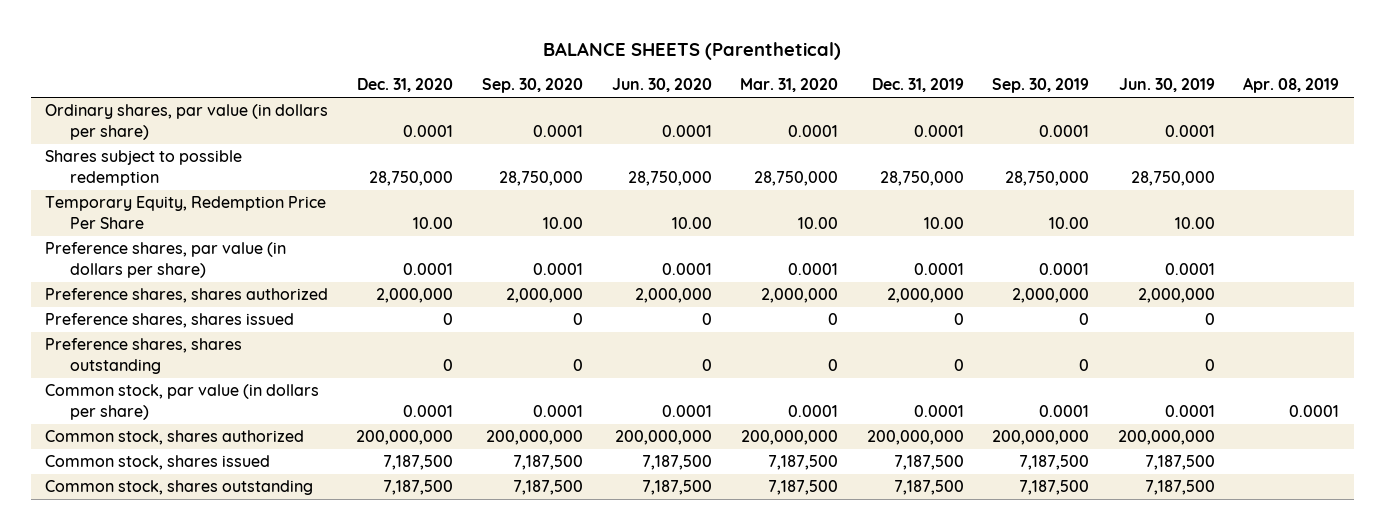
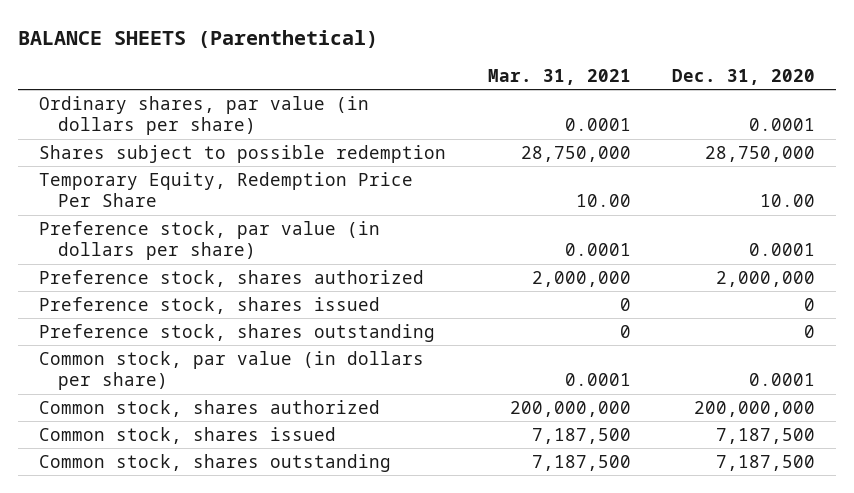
- | Dec. 31, 2020 | Sep. 30, 2020 | Jun. 30, 2020 | Mar. 31, 2020 | Dec. 31, 2019 | Sep. 30, 2019 | Jun. 30, 2019 | Apr. 08, 2019
+ | Mar. 31, 2021 | Dec. 31, 2020
- Preference shares, par value (in dollars per share) | 0.0001 | 0.0001 | 0.0001 | 0.0001 | 0.0001 | 0.0001 | 0.0001 |
- Preference shares, shares authorized | 2,000,000 | 2,000,000 | 2,000,000 | 2,000,000 | 2,000,000 | 2,000,000 | 2,000,000 |
- Preference shares, shares issued | 0 | 0 | 0 | 0 | 0 | 0 | 0 |
- Preference shares, shares outstanding | 0 | 0 | 0 | 0 | 0 | 0 | 0 |
+ Preference stock, par value (in dollars per share) | 0.0001 | 0.0001
+ Preference stock, shares authorized | 2,000,000 | 2,000,000
+ Preference stock, shares issued | 0 | 0
+ Preference stock, shares outstanding | 0 | 0

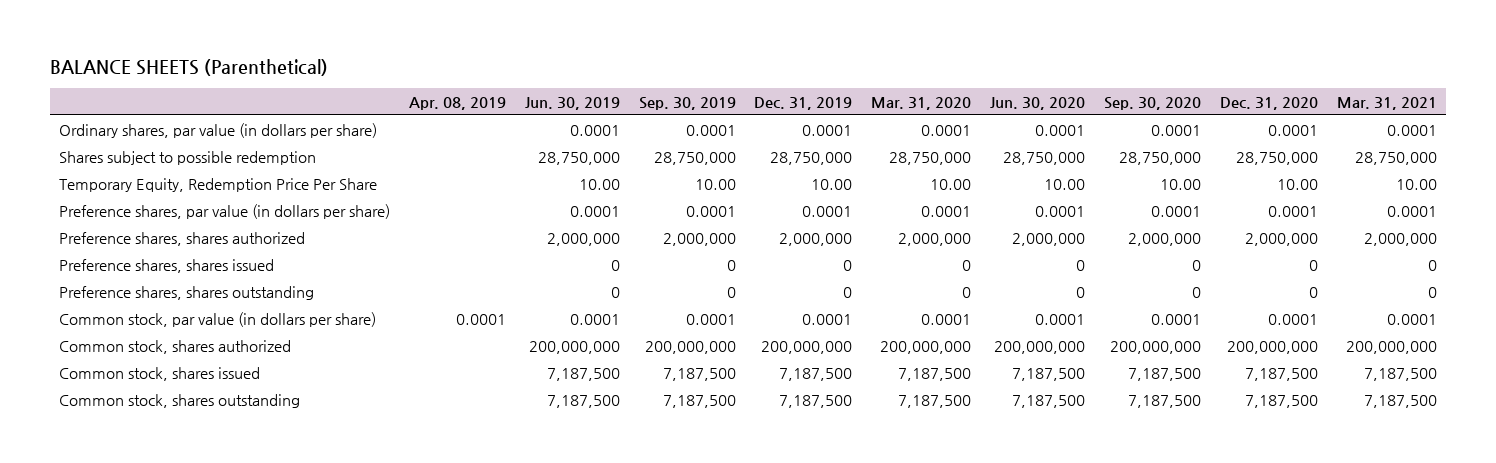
- | Mar. 31, 2021 | Dec. 31, 2020
+ | Apr. 08, 2019 | Jun. 30, 2019 | Sep. 30, 2019 | Dec. 31, 2019 | Mar. 31, 2020 | Jun. 30, 2020 | Sep. 30, 2020 | Dec. 31, 2020 | Mar. 31, 2021
- Preference stock, par value (in dollars per share) | 0.0001 | 0.0001
- Preference stock, shares authorized | 2,000,000 | 2,000,000
- Preference stock, shares issued | 0 | 0
- Preference stock, shares outstanding | 0 | 0
+ Preference shares, par value (in dollars per share) | | 0.0001 | 0.0001 | 0.0001 | 0.0001 | 0.0001 | 0.0001 | 0.0001 | 0.0001
+ Preference shares, shares authorized | | 2,000,000 | 2,000,000 | 2,000,000 | 2,000,000 | 2,000,000 | 2,000,000 | 2,000,000 | 2,000,000
+ Preference shares, shares issued | | 0 | 0 | 0 | 0 | 0 | 0 | 0 | 0
+ Preference shares, shares outstanding | | 0 | 0 | 0 | 0 | 0 | 0 | 0 | 0

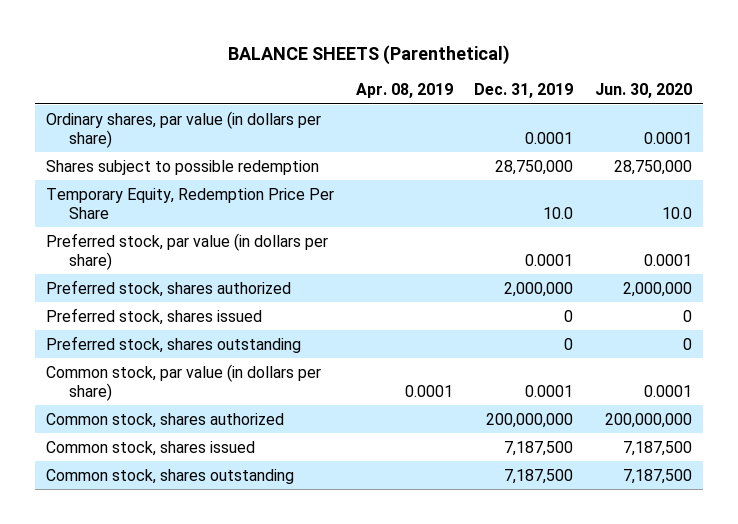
- | Apr. 08, 2019 | Jun. 30, 2019 | Sep. 30, 2019 | Dec. 31, 2019 | Mar. 31, 2020 | Jun. 30, 2020 | Sep. 30, 2020 | Dec. 31, 2020 | Mar. 31, 2021
+ | Apr. 08, 2019 | Dec. 31, 2019 | Jun. 30, 2020
- Temporary Equity, Redemption Price Per Share | | 10.00 | 10.00 | 10.00 | 10.00 | 10.00 | 10.00 | 10.00 | 10.00
- Preference shares, par value (in dollars per share) | | 0.0001 | 0.0001 | 0.0001 | 0.0001 | 0.0001 | 0.0001 | 0.0001 | 0.0001
- Preference shares, shares authorized | | 2,000,000 | 2,000,000 | 2,000,000 | 2,000,000 | 2,000,000 | 2,000,000 | 2,000,000 | 2,000,000
- Preference shares, shares issued | | 0 | 0 | 0 | 0 | 0 | 0 | 0 | 0
- Preference shares, shares outstanding | | 0 | 0 | 0 | 0 | 0 | 0 | 0 | 0
+ Temporary Equity, Redemption Price Per Share | | 10.0 | 10.0
+ Preferred stock, par value (in dollars per share) | | 0.0001 | 0.0001
+ Preferred stock, shares authorized | | 2,000,000 | 2,000,000
+ Preferred stock, shares issued | | 0 | 0
+ Preferred stock, shares outstanding | | 0 | 0

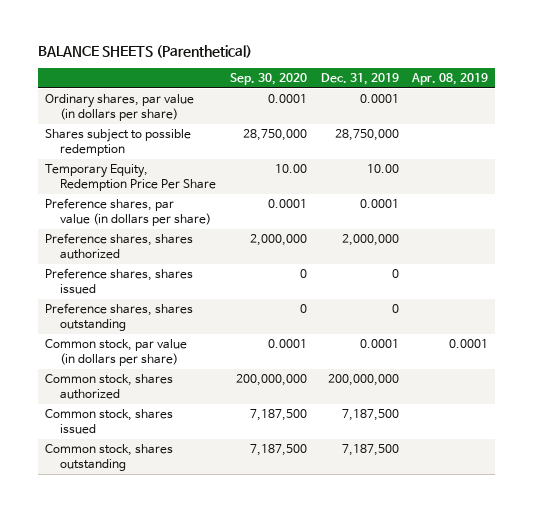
- | Apr. 08, 2019 | Dec. 31, 2019 | Jun. 30, 2020
+ | Sep. 30, 2020 | Dec. 31, 2019 | Apr. 08, 2019
- Temporary Equity, Redemption Price Per Share | | 10.0 | 10.0
- Preferred stock, par value (in dollars per share) | | 0.0001 | 0.0001
- Preferred stock, shares authorized | | 2,000,000 | 2,000,000
- Preferred stock, shares issued | | 0 | 0
- Preferred stock, shares outstanding | | 0 | 0
+ Temporary Equity, Redemption Price Per Share | 10.00 | 10.00 |
+ Preference shares, par value (in dollars per share) | 0.0001 | 0.0001 |
+ Preference shares, shares authorized | 2,000,000 | 2,000,000 |
+ Preference shares, shares issued | 0 | 0 |
+ Preference shares, shares outstanding | 0 | 0 |

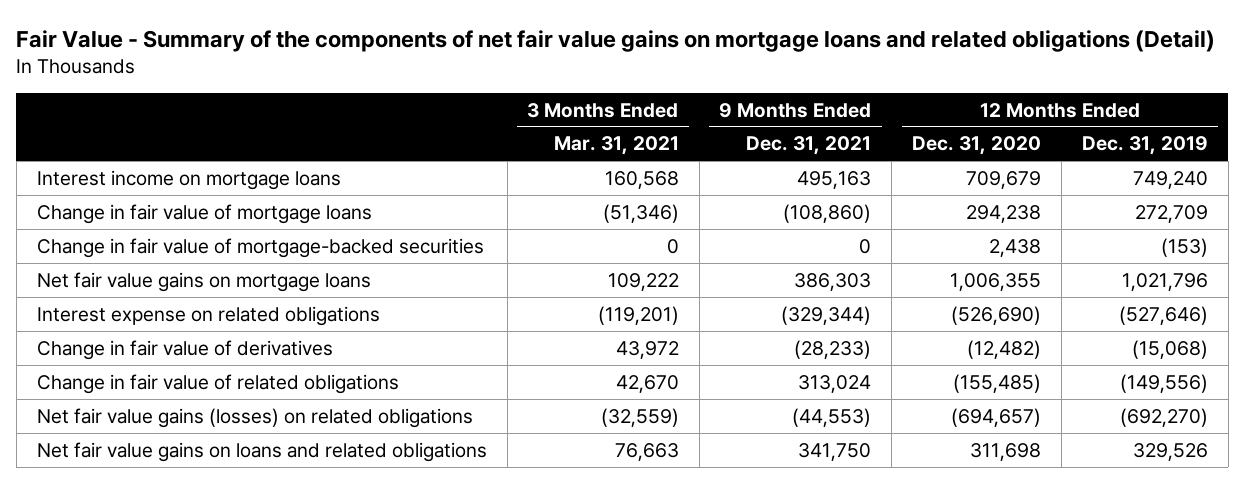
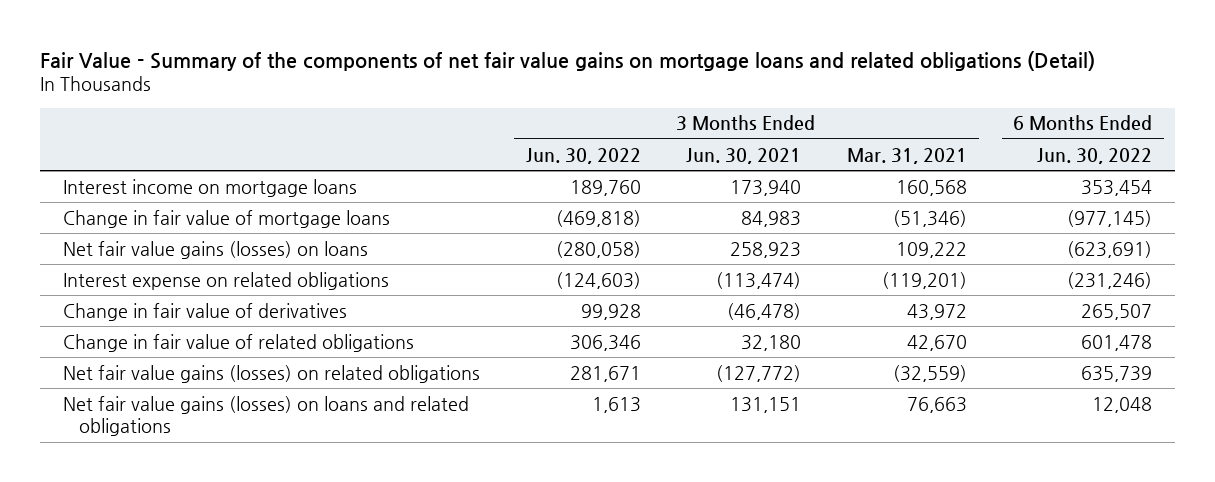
- | 3 Months Ended Mar. 31, 2021 | 9 Months Ended Dec. 31, 2021 | 12 Months Ended Dec. 31, 2020 | 12 Months Ended Dec. 31, 2019
+ | 3 Months Ended Jun. 30, 2022 | 3 Months Ended Jun. 30, 2021 | 3 Months Ended Mar. 31, 2021 | 6 Months Ended Jun. 30, 2022
- Change in fair value of mortgage-backed securities | 0 | 0 | 2,438 | (153)
- Net fair value gains on mortgage loans | 109,222 | 386,303 | 1,006,355 | 1,021,796
+ Net fair value gains (losses) on loans | (280,058) | 258,923 | 109,222 | (623,691)
- Net fair value gains on loans and related obligations | 76,663 | 341,750 | 311,698 | 329,526
+ Net fair value gains (losses) on loans and related obligations | 1,613 | 131,151 | 76,663 | 12,048

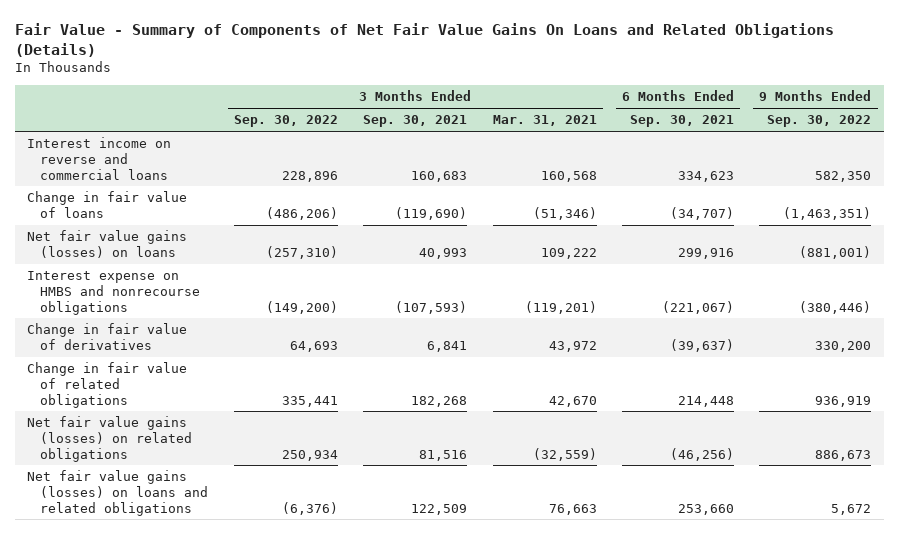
- Fair Value - Summary of the components of net fair value gains on mortgage loans and related obligations (Detail)
+ Fair Value - Summary of Components of Net Fair Value Gains On Loans and Related Obligations (Details)
- | 3 Months Ended Jun. 30, 2022 | 3 Months Ended Jun. 30, 2021 | 3 Months Ended Mar. 31, 2021 | 6 Months Ended Jun. 30, 2022
+ | 3 Months Ended Sep. 30, 2022 | 3 Months Ended Sep. 30, 2021 | 3 Months Ended Mar. 31, 2021 | 6 Months Ended Sep. 30, 2021 | 9 Months Ended Sep. 30, 2022
- Interest income on mortgage loans | 189,760 | 173,940 | 160,568 | 353,454
- Change in fair value of mortgage loans | (469,818) | 84,983 | (51,346) | (977,145)
+ Interest income on reverse and commercial loans | 228,896 | 160,683 | 160,568 | 334,623 | 582,350
+ Change in fair value of loans | (486,206) | (119,690) | (51,346) | (34,707) | (1,463,351)
- Interest expense on related obligations | (124,603) | (113,474) | (119,201) | (231,246)
+ Interest expense on HMBS and nonrecourse obligations | (149,200) | (107,593) | (119,201) | (221,067) | (380,446)

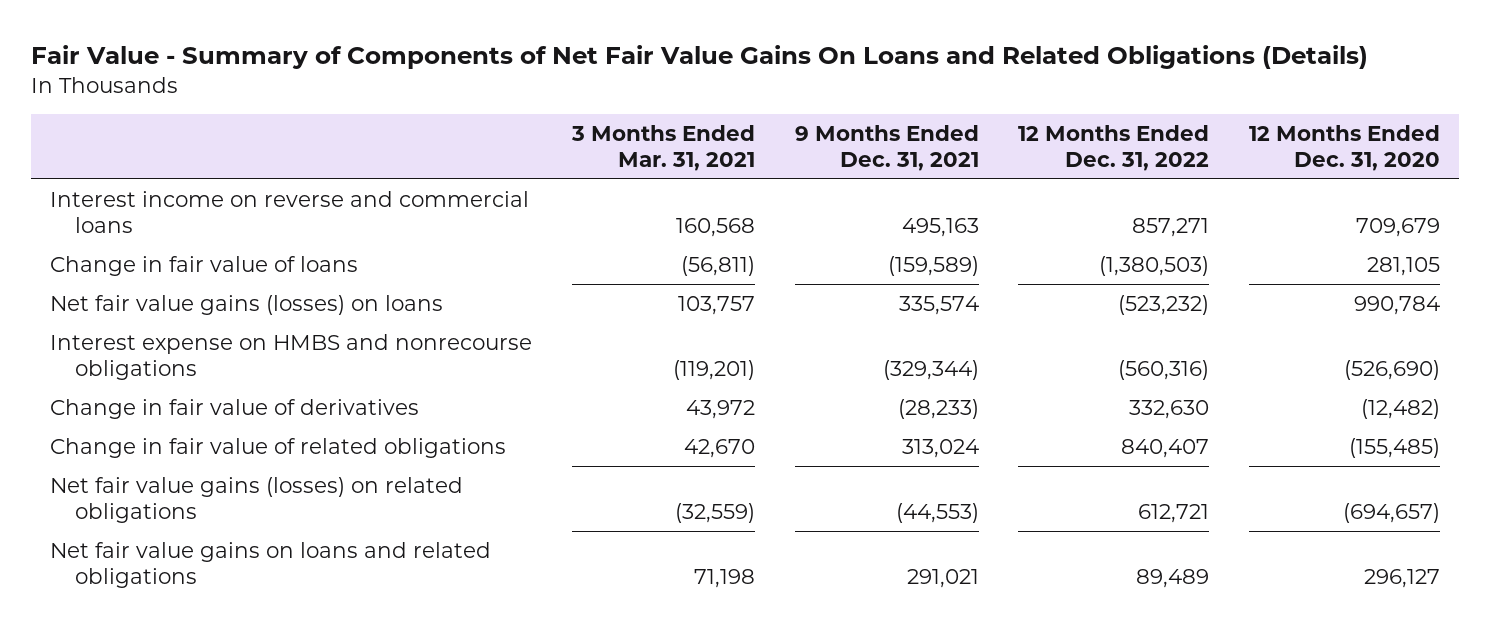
- | 3 Months Ended Sep. 30, 2022 | 3 Months Ended Sep. 30, 2021 | 3 Months Ended Mar. 31, 2021 | 6 Months Ended Sep. 30, 2021 | 9 Months Ended Sep. 30, 2022
+ | 3 Months Ended Mar. 31, 2021 | 9 Months Ended Dec. 31, 2021 | 12 Months Ended Dec. 31, 2022 | 12 Months Ended Dec. 31, 2020
- Change in fair value of loans | (486,206) | (119,690) | (51,346) | (34,707) | (1,463,351)
- Net fair value gains (losses) on loans | (257,310) | 40,993 | 109,222 | 299,916 | (881,001)
+ Change in fair value of loans | (56,811) | (159,589) | (1,380,503) | 281,105
+ Net fair value gains (losses) on loans | 103,757 | 335,574 | (523,232) | 990,784
- Net fair value gains (losses) on loans and related obligations | (6,376) | 122,509 | 76,663 | 253,660 | 5,672
+ Net fair value gains on loans and related obligations | 71,198 | 291,021 | 89,489 | 296,127

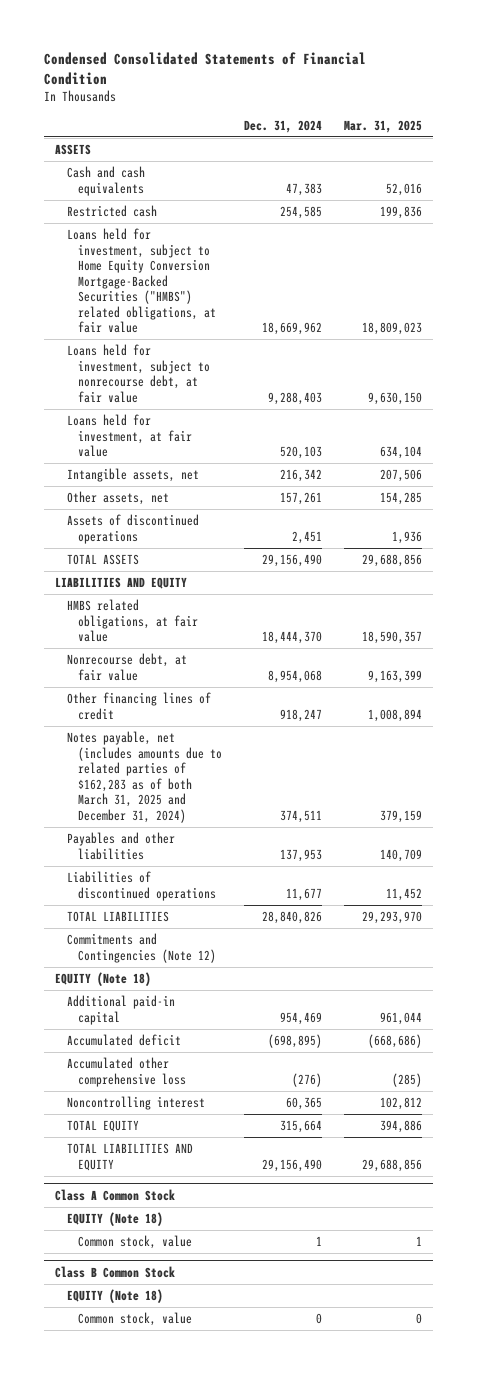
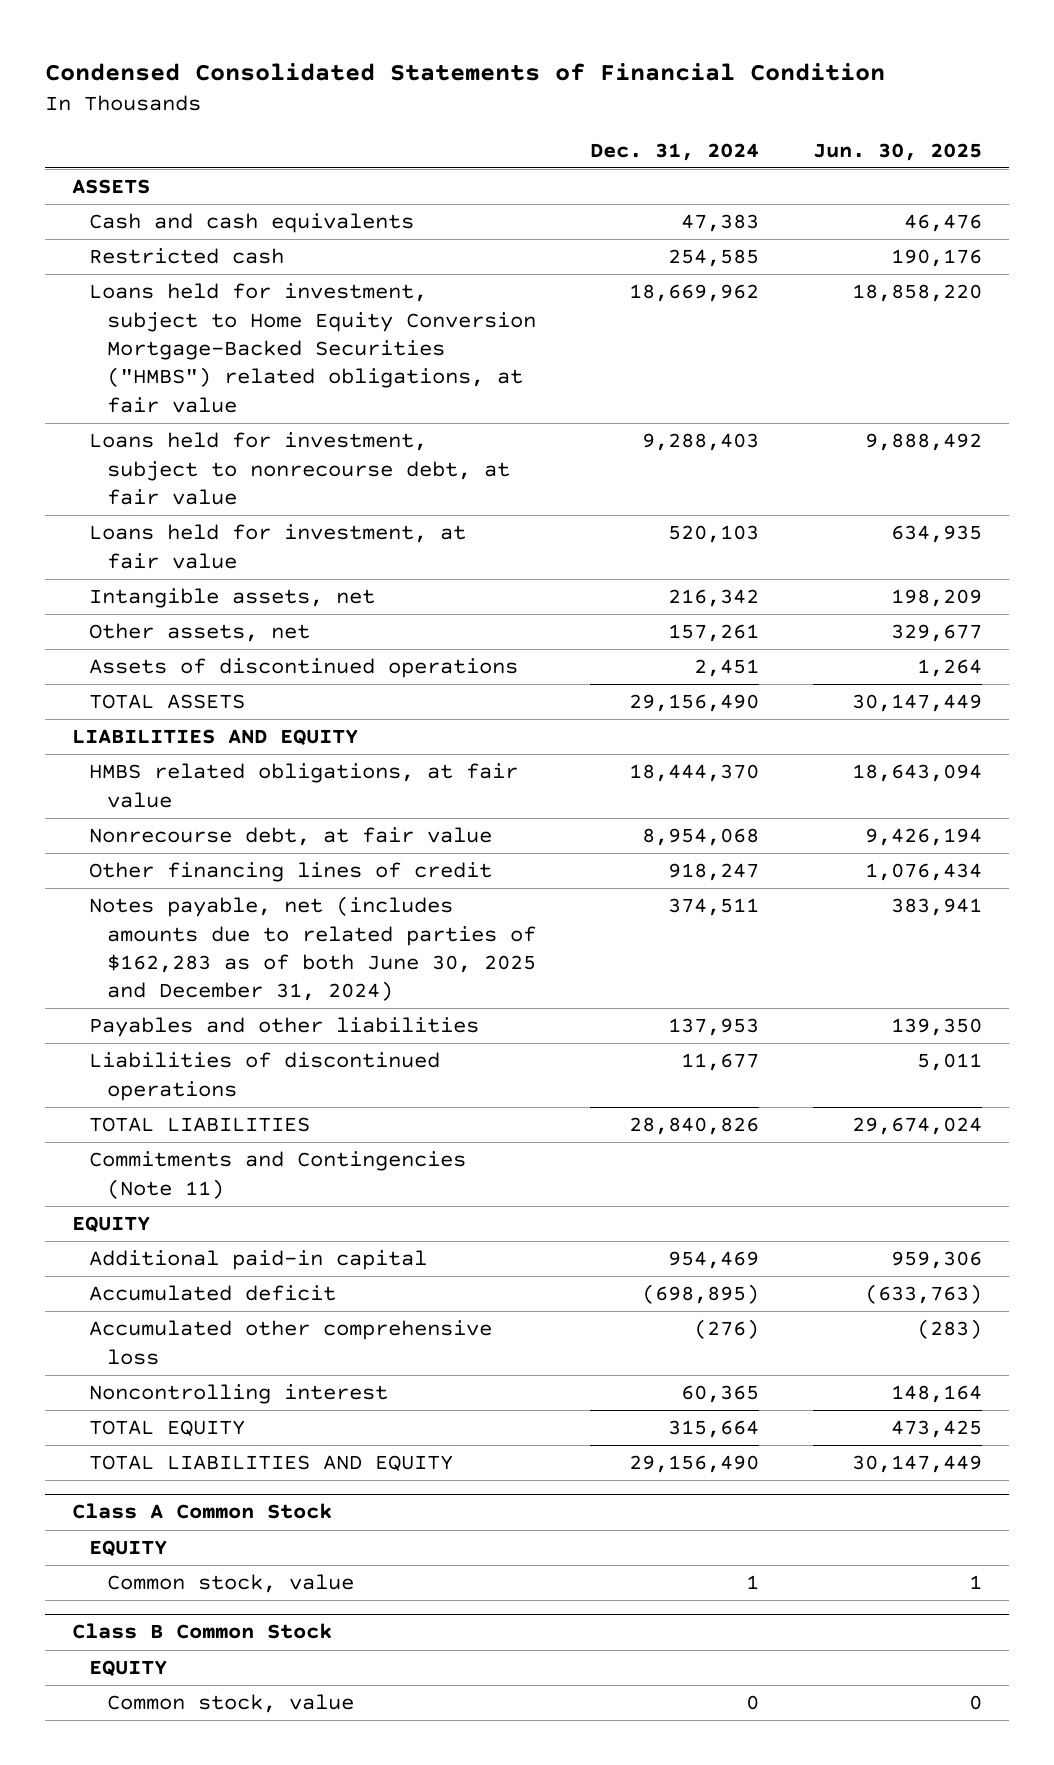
- | Dec. 31, 2024 | Mar. 31, 2025
+ | Dec. 31, 2024 | Jun. 30, 2025
- Notes payable, net (includes amounts due to related parties of $162,283 as of both March 31, 2025 and December 31, 2024) | 374,511 | 379,159
+ Notes payable, net (includes amounts due to related parties of $162,283 as of both June 30, 2025 and December 31, 2024) | 374,511 | 383,941
- Commitments and Contingencies (Note 12)
- EQUITY (Note 18)
+ Commitments and Contingencies (Note 11)
+ EQUITY
@ Class A Common Stock
- EQUITY (Note 18)
+ EQUITY
@ Class B Common Stock
- EQUITY (Note 18)
+ EQUITY

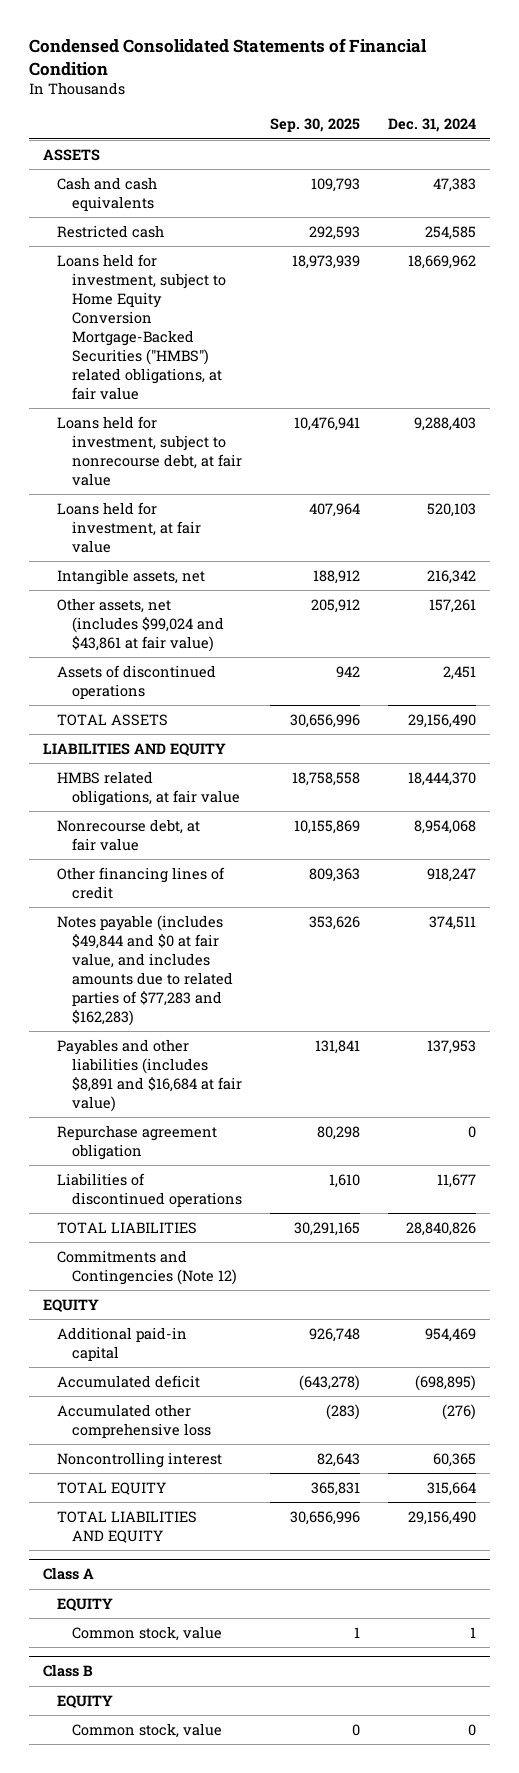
- | Dec. 31, 2024 | Jun. 30, 2025
+ | Sep. 30, 2025 | Dec. 31, 2024
- Other assets, net | 157,261 | 329,677
+ Other assets, net (includes $99,024 and $43,861 at fair value) | 205,912 | 157,261
- Notes payable, net (includes amounts due to related parties of $162,283 as of both June 30, 2025 and December 31, 2024) | 374,511 | 383,941
- Payables and other liabilities | 137,953 | 139,350
+ Notes payable (includes $49,844 and $0 at fair value, and includes amounts due to related parties of $77,283 and $162,283) | 353,626 | 374,511
+ Payables and other liabilities (includes $8,891 and $16,684 at fair value) | 131,841 | 137,953
+ Repurchase agreement obligation | 80,298 | 0
- Commitments and Contingencies (Note 11)
+ Commitments and Contingencies (Note 12)
- Class A Common Stock
+ Class A
- Class B Common Stock
+ Class B

